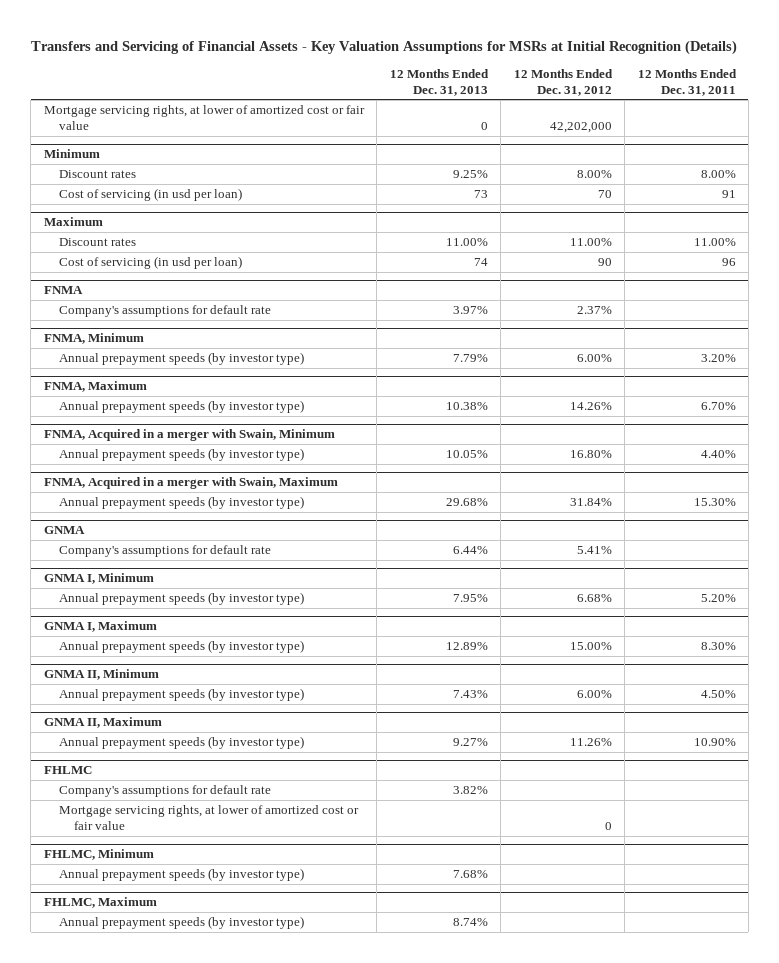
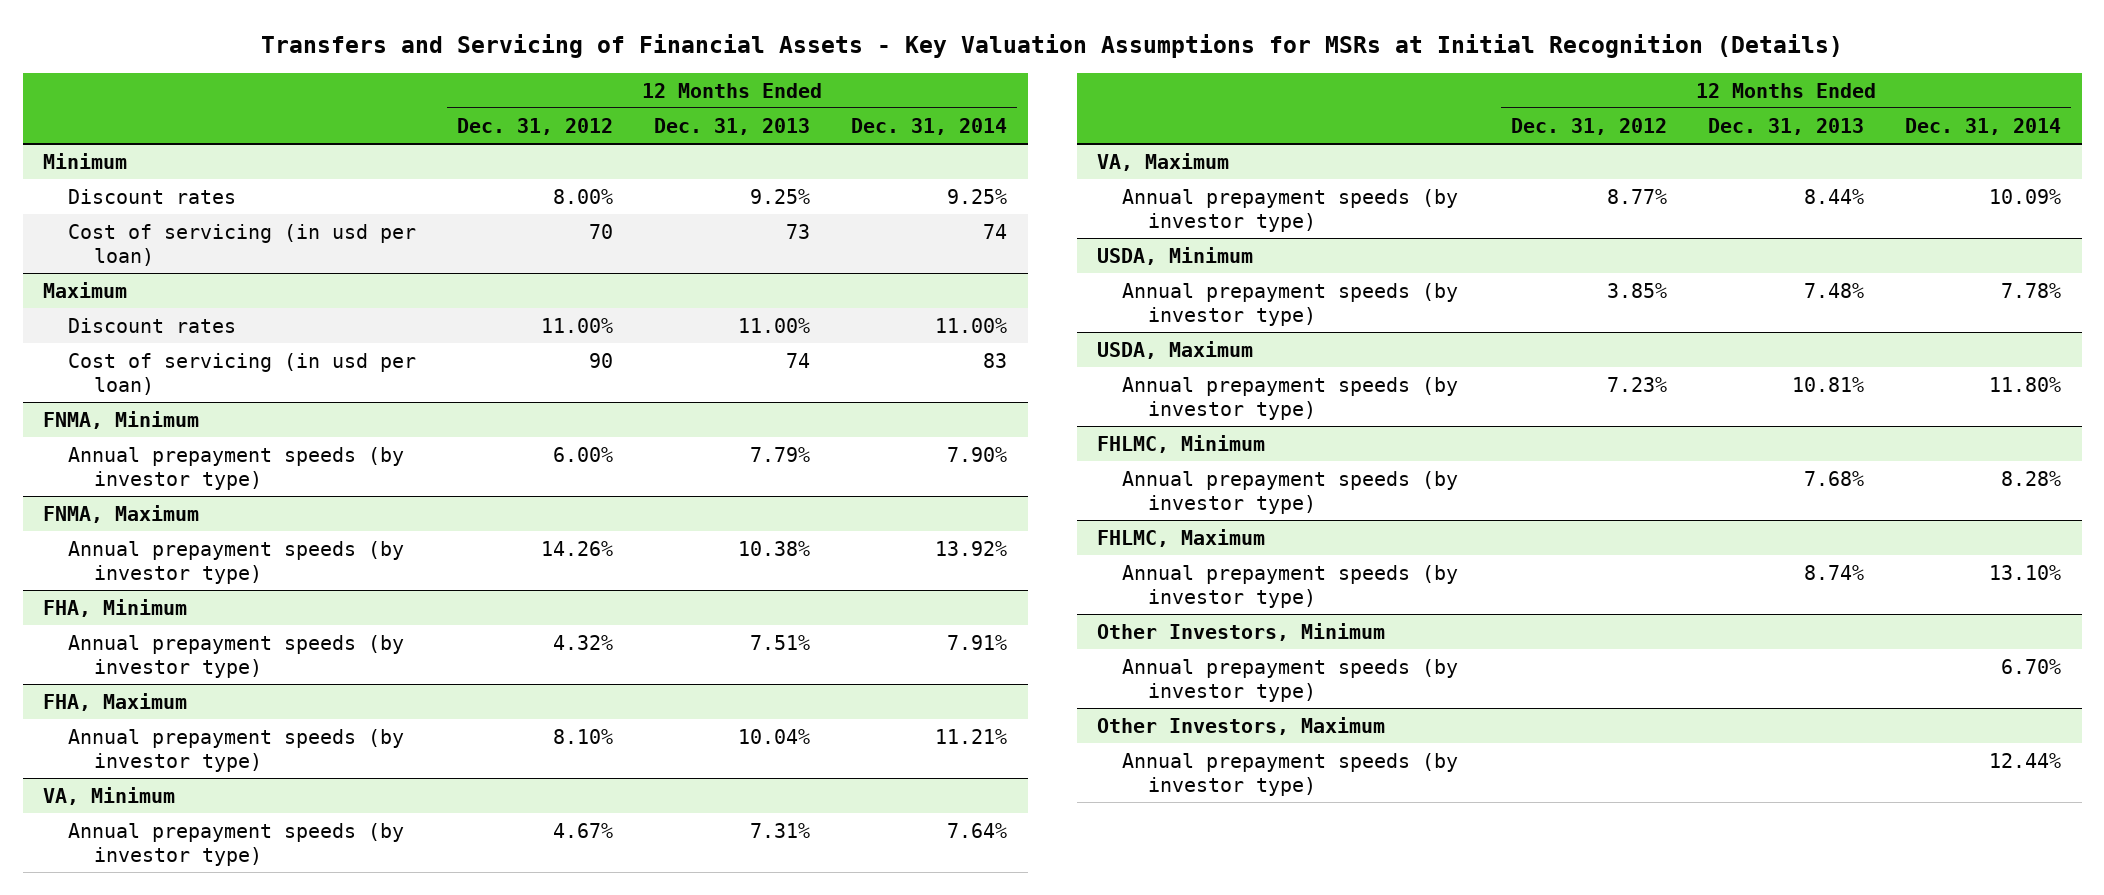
- | 12 Months Ended Dec. 31, 2013 | 12 Months Ended Dec. 31, 2012 | 12 Months Ended Dec. 31, 2011
+ | 12 Months Ended Dec. 31, 2012 | 12 Months Ended Dec. 31, 2013 | 12 Months Ended Dec. 31, 2014
- Mortgage servicing rights, at lower of amortized cost or fair value | 0 | 42,202,000 |
- FNMA
- Company's assumptions for default rate | 3.97% | 2.37% |
- FNMA, Acquired in a merger with Swain, Minimum
- Annual prepayment speeds (by investor type) | 10.05% | 16.80% | 4.40%
- FNMA, Acquired in a merger with Swain, Maximum
- Annual prepayment speeds (by investor type) | 29.68% | 31.84% | 15.30%
- GNMA
- Company's assumptions for default rate | 6.44% | 5.41% |
- GNMA I, Minimum
- Annual prepayment speeds (by investor type) | 7.95% | 6.68% | 5.20%
- GNMA I, Maximum
- Annual prepayment speeds (by investor type) | 12.89% | 15.00% | 8.30%
- GNMA II, Minimum
- Annual prepayment speeds (by investor type) | 7.43% | 6.00% | 4.50%
- GNMA II, Maximum
- Annual prepayment speeds (by investor type) | 9.27% | 11.26% | 10.90%
- FHLMC
- Company's assumptions for default rate | 3.82% | |
- Mortgage servicing rights, at lower of amortized cost or fair value | | 0 |
+ FHA, Minimum
+ Annual prepayment speeds (by investor type) | 4.32% | 7.51% | 7.91%
+ FHA, Maximum
+ Annual prepayment speeds (by investor type) | 8.10% | 10.04% | 11.21%
+ VA, Minimum
+ Annual prepayment speeds (by investor type) | 4.67% | 7.31% | 7.64%
+ VA, Maximum
+ Annual prepayment speeds (by investor type) | 8.77% | 8.44% | 10.09%
+ USDA, Minimum
+ Annual prepayment speeds (by investor type) | 3.85% | 7.48% | 7.78%
+ USDA, Maximum
+ Annual prepayment speeds (by investor type) | 7.23% | 10.81% | 11.80%
+ Other Investors, Minimum
+ Annual prepayment speeds (by investor type) | | | 6.70%
+ Other Investors, Maximum
+ Annual prepayment speeds (by investor type) | | | 12.44%

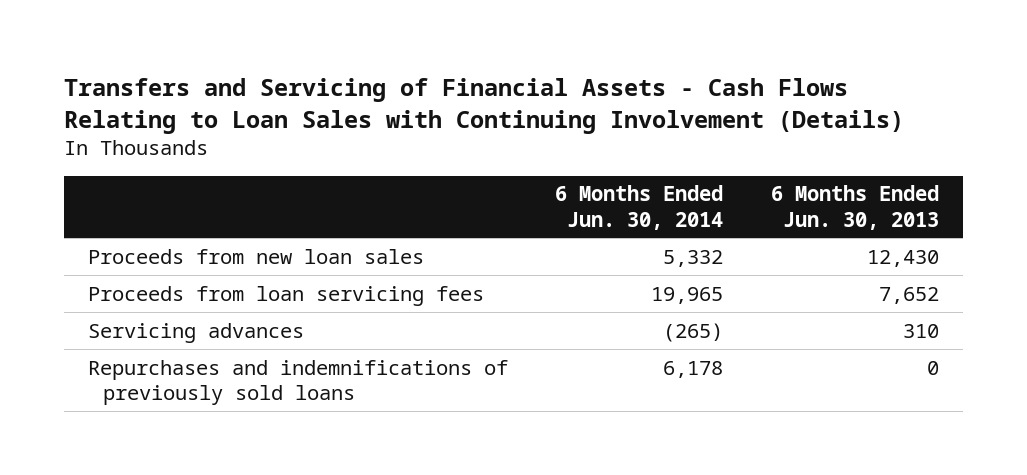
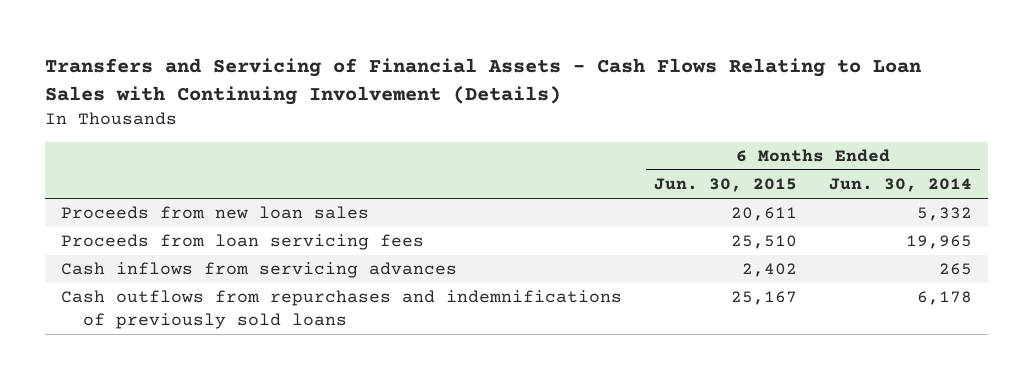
- | 6 Months Ended Jun. 30, 2014 | 6 Months Ended Jun. 30, 2013
+ | 6 Months Ended Jun. 30, 2015 | 6 Months Ended Jun. 30, 2014
- Servicing advances | (265) | 310
- Repurchases and indemnifications of previously sold loans | 6,178 | 0
+ Cash inflows from servicing advances | 2,402 | 265
+ Cash outflows from repurchases and indemnifications of previously sold loans | 25,167 | 6,178

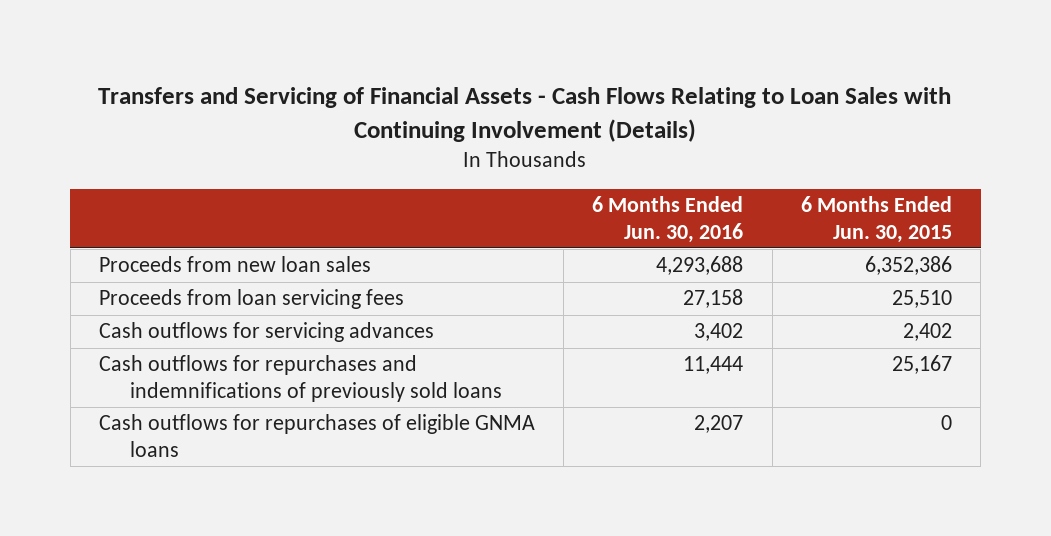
- | 6 Months Ended Jun. 30, 2015 | 6 Months Ended Jun. 30, 2014
+ | 6 Months Ended Jun. 30, 2016 | 6 Months Ended Jun. 30, 2015
- Proceeds from new loan sales | 20,611 | 5,332
+ Proceeds from new loan sales | 4,293,688 | 6,352,386
- Cash inflows from servicing advances | 2,402 | 265
- Cash outflows from repurchases and indemnifications of previously sold loans | 25,167 | 6,178
+ Cash outflows for servicing advances | 3,402 | 2,402
+ Cash outflows for repurchases and indemnifications of previously sold loans | 11,444 | 25,167
+ Cash outflows for repurchases of eligible GNMA loans | 2,207 | 0

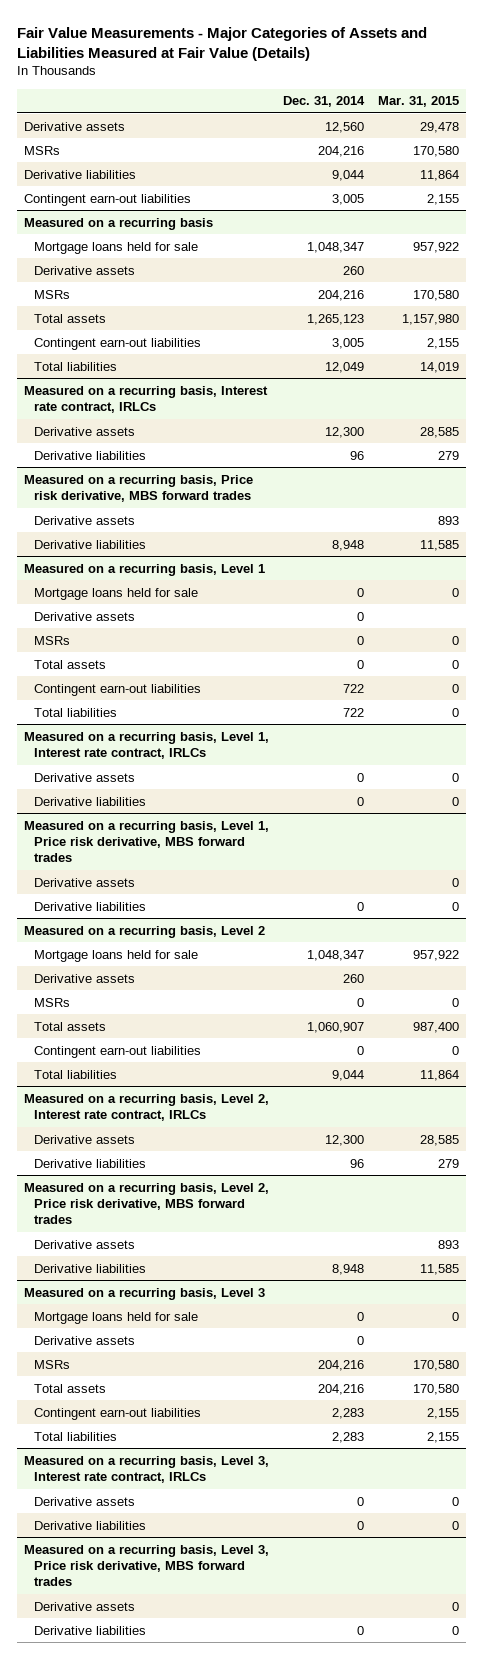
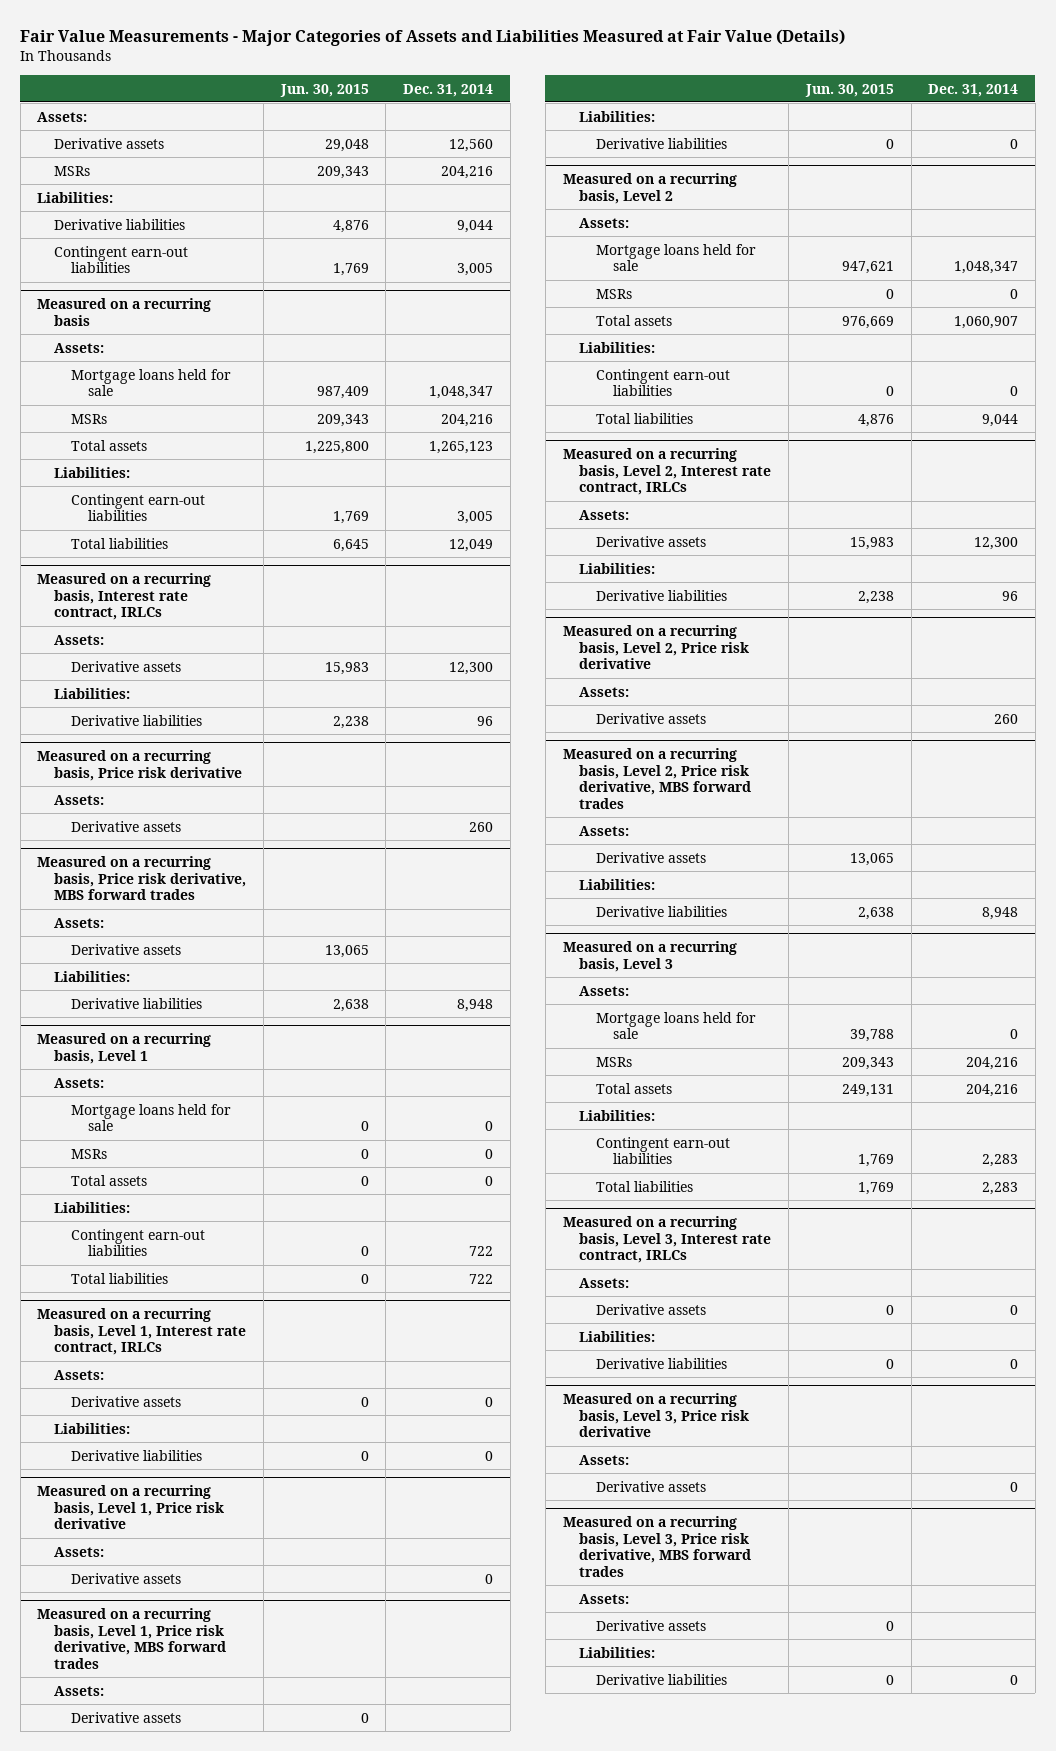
- | Dec. 31, 2014 | Mar. 31, 2015
+ | Jun. 30, 2015 | Dec. 31, 2014
+ Assets:
+ Liabilities:
@ Measured on a recurring basis
+ Assets:
- Derivative assets | 260 |
+ Liabilities:
@ Measured on a recurring basis, Interest rate contract, IRLCs
+ Assets:
+ Liabilities:
+ Measured on a recurring basis, Price risk derivative
+ Assets:
+ Derivative assets | | 260
@ Measured on a recurring basis, Price risk derivative, MBS forward trades
+ Assets:
+ Liabilities:
@ Measured on a recurring basis, Level 1
+ Assets:
- Derivative assets | 0 |
+ Liabilities:
@ Measured on a recurring basis, Level 1, Interest rate contract, IRLCs
+ Assets:
+ Liabilities:
+ Measured on a recurring basis, Level 1, Price risk derivative
+ Assets:
+ Derivative assets | | 0
@ Measured on a recurring basis, Level 1, Price risk derivative, MBS forward trades
+ Assets:
+ Liabilities:
@ Measured on a recurring basis, Level 2
+ Assets:
- Derivative assets | 260 |
+ Liabilities:
@ Measured on a recurring basis, Level 2, Interest rate contract, IRLCs
+ Assets:
+ Liabilities:
+ Measured on a recurring basis, Level 2, Price risk derivative
+ Assets:
+ Derivative assets | | 260
@ Measured on a recurring basis, Level 2, Price risk derivative, MBS forward trades
+ Assets:
+ Liabilities:
@ Measured on a recurring basis, Level 3
+ Assets:
- Derivative assets | 0 |
+ Liabilities:
@ Measured on a recurring basis, Level 3, Interest rate contract, IRLCs
+ Assets:
+ Liabilities:
+ Measured on a recurring basis, Level 3, Price risk derivative
+ Assets:
+ Derivative assets | | 0
@ Measured on a recurring basis, Level 3, Price risk derivative, MBS forward trades
+ Assets:
+ Liabilities:

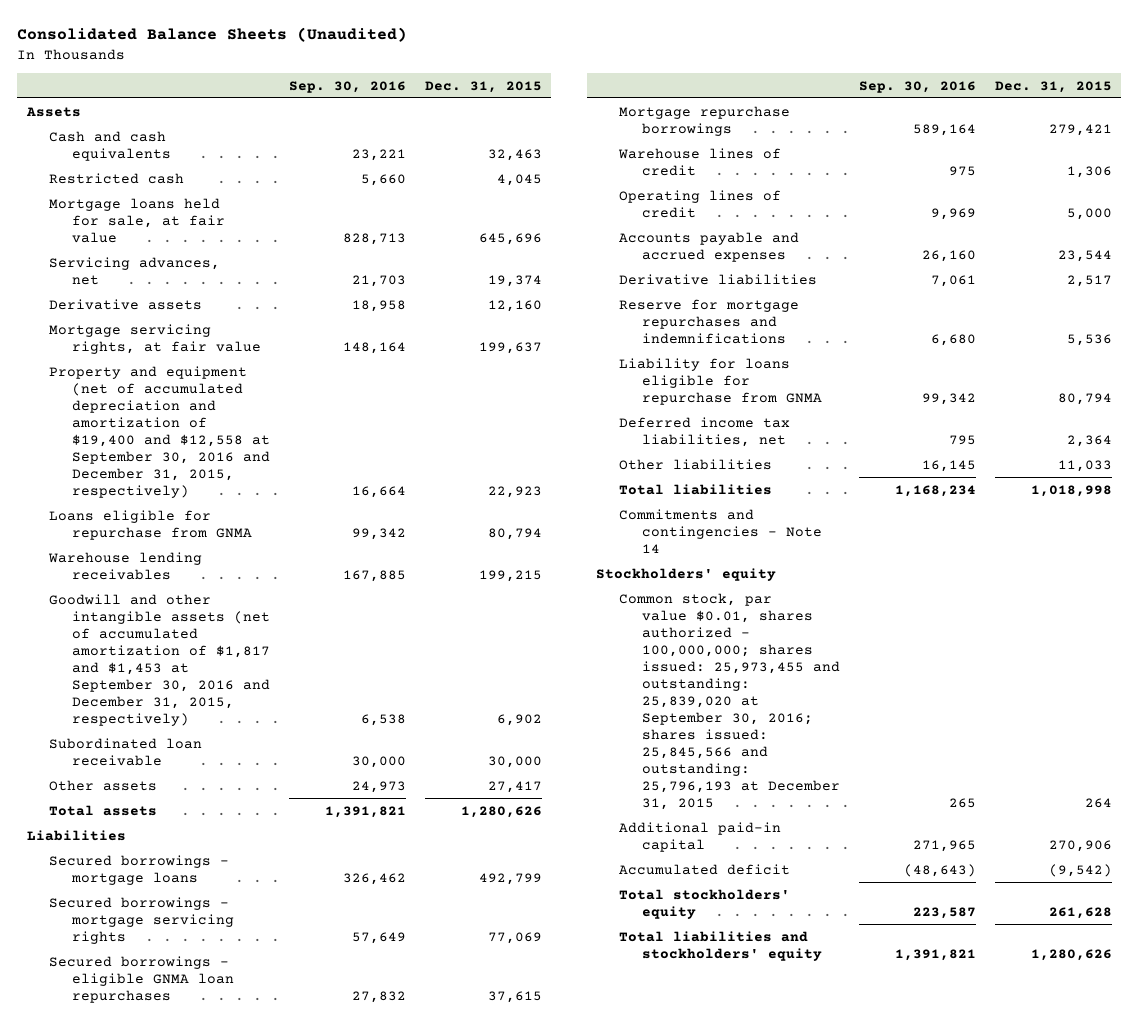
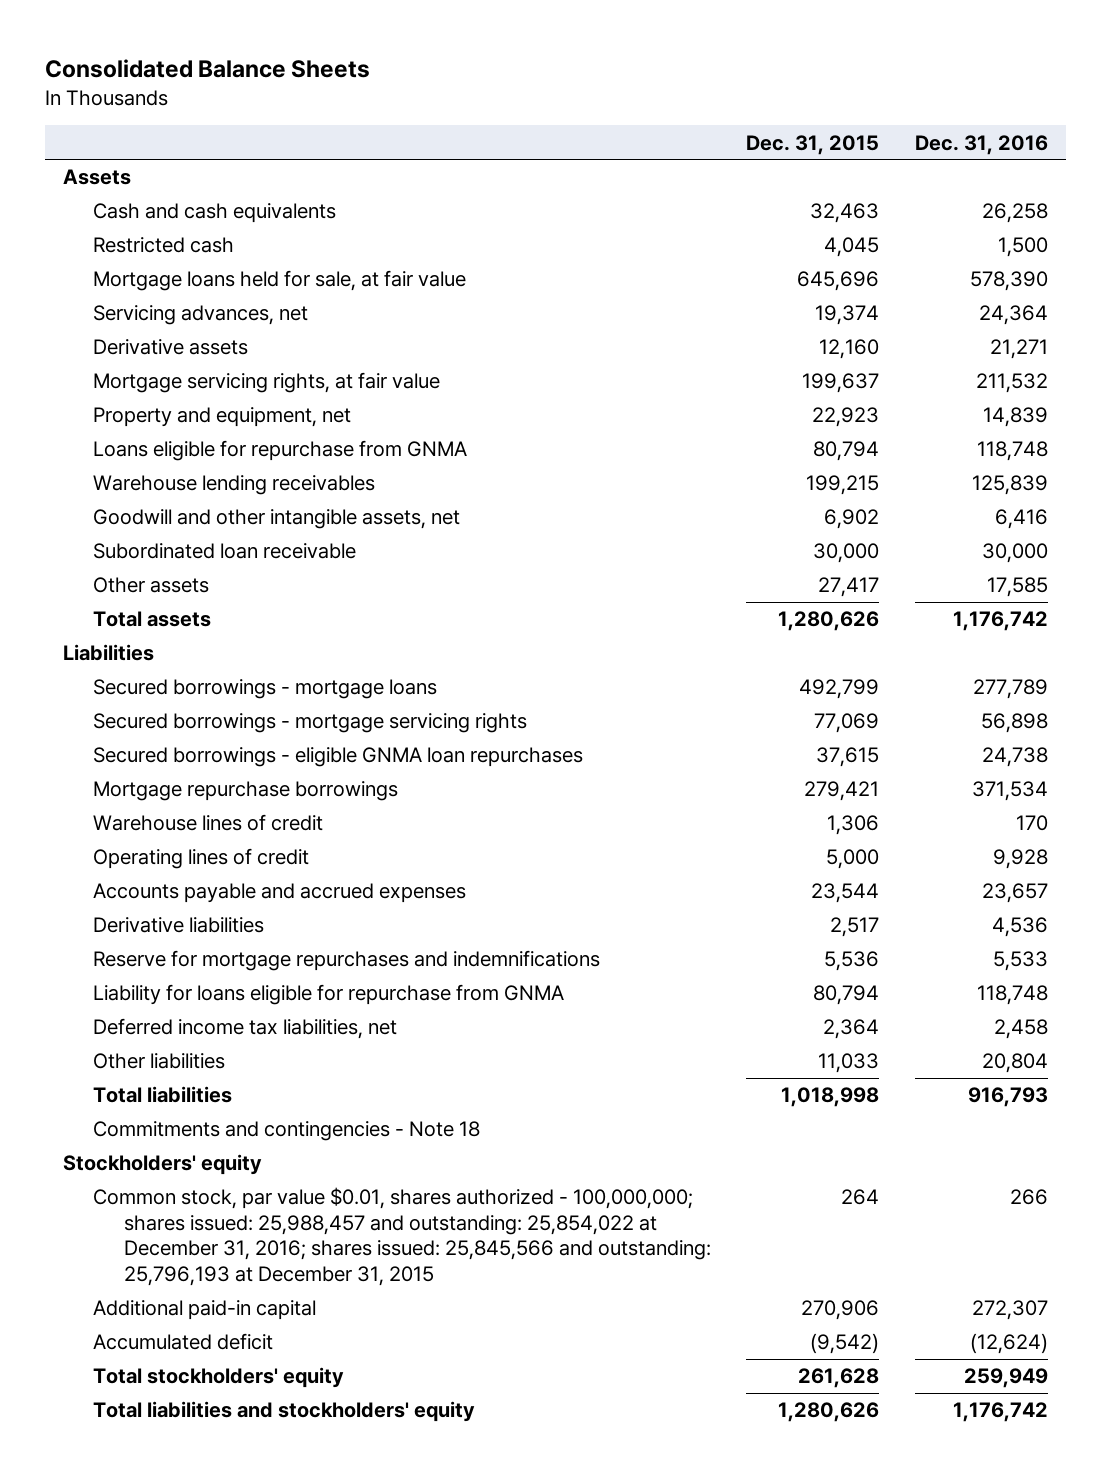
- Consolidated Balance Sheets (Unaudited)
+ Consolidated Balance Sheets
- | Sep. 30, 2016 | Dec. 31, 2015
+ | Dec. 31, 2015 | Dec. 31, 2016
- Property and equipment (net of accumulated depreciation and amortization of $19,400 and $12,558 at September 30, 2016 and December 31, 2015, respectively) | 16,664 | 22,923
+ Property and equipment, net | 22,923 | 14,839
- Goodwill and other intangible assets (net of accumulated amortization of $1,817 and $1,453 at September 30, 2016 and December 31, 2015, respectively) | 6,538 | 6,902
+ Goodwill and other intangible assets, net | 6,902 | 6,416
- Commitments and contingencies - Note 14
+ Commitments and contingencies - Note 18
- Common stock, par value $0.01, shares authorized - 100,000,000; shares issued: 25,973,455 and outstanding: 25,839,020 at September 30, 2016; shares issued: 25,845,566 and outstanding: 25,796,193 at December 31, 2015 | 265 | 264
+ Common stock, par value $0.01, shares authorized - 100,000,000; shares issued: 25,988,457 and outstanding: 25,854,022 at December 31, 2016; shares issued: 25,845,566 and outstanding: 25,796,193 at December 31, 2015 | 264 | 266

